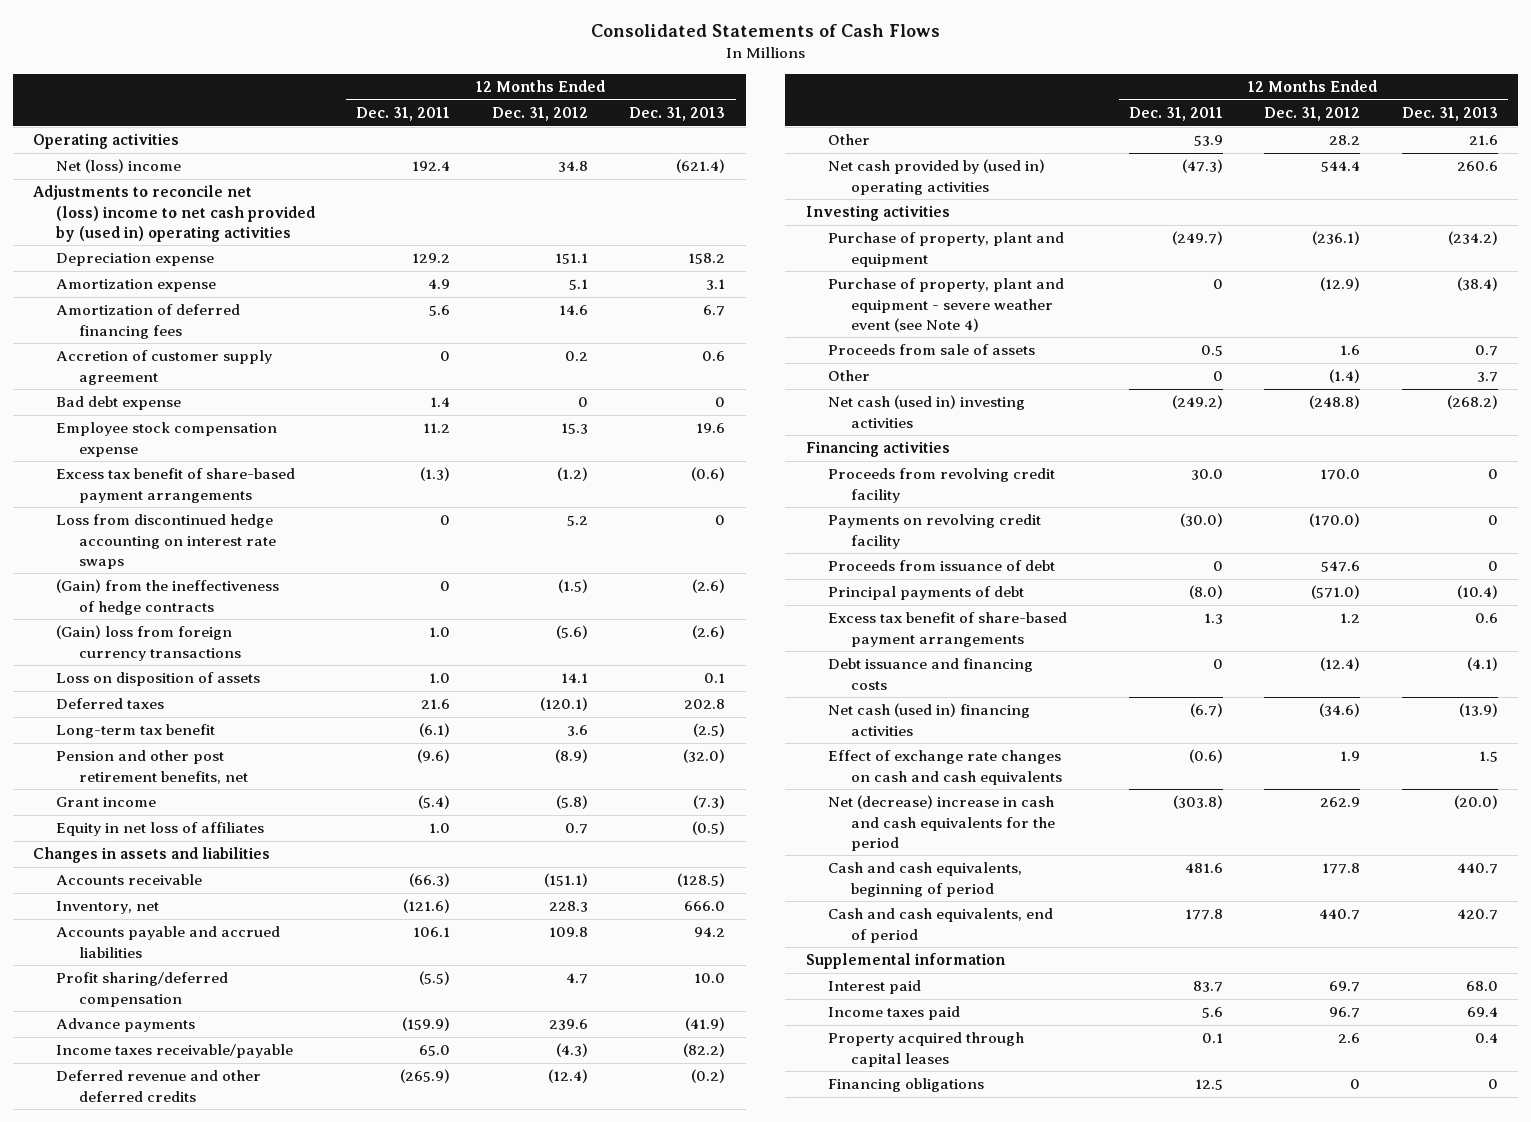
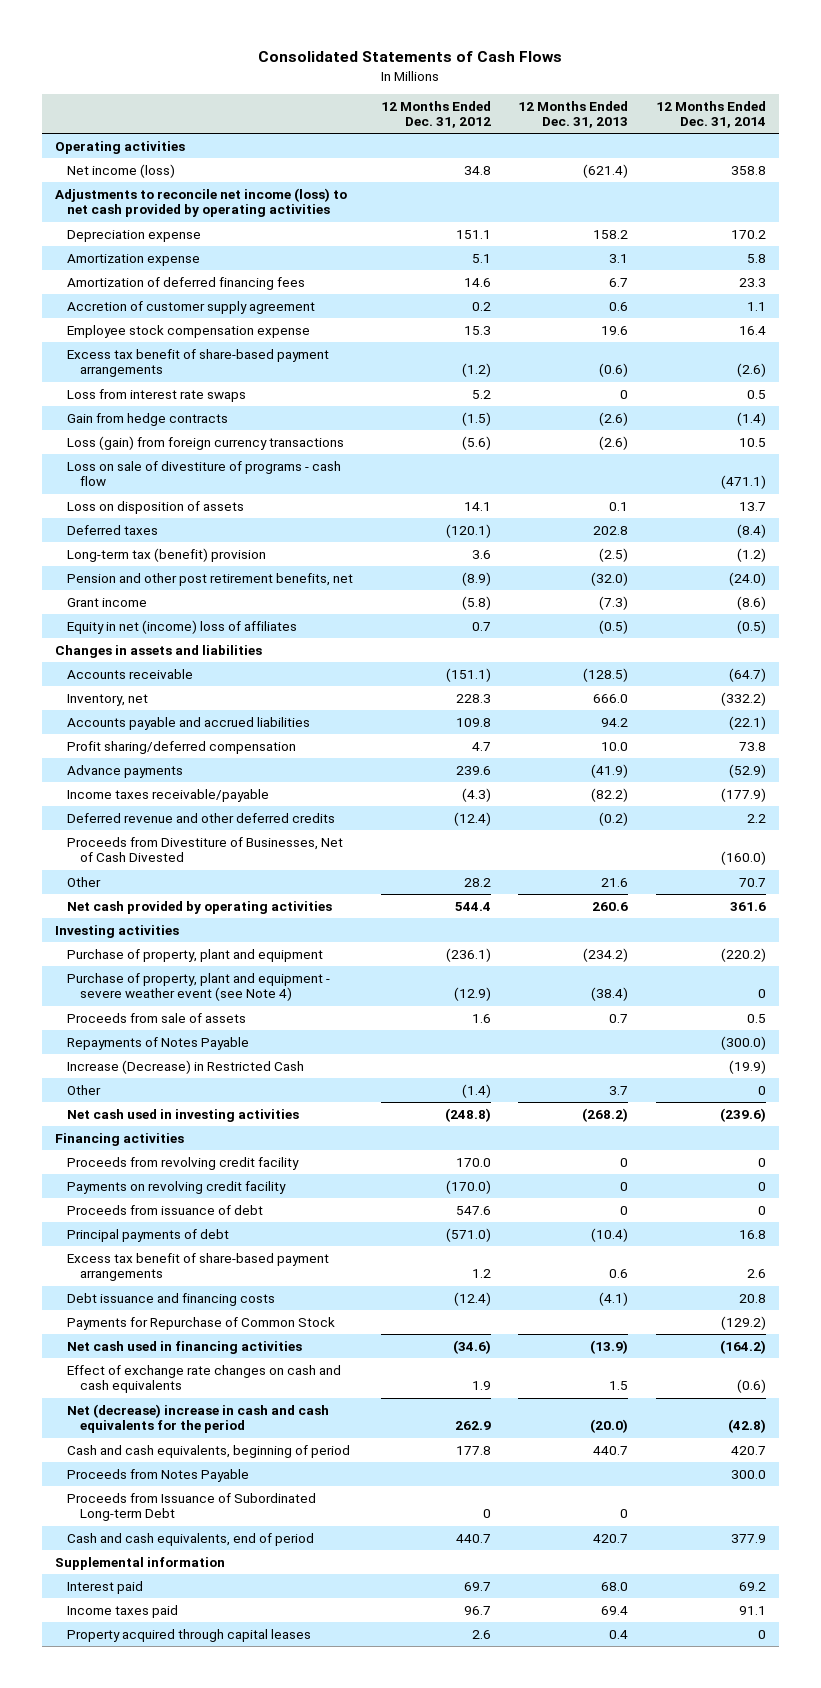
- | 12 Months Ended Dec. 31, 2011 | 12 Months Ended Dec. 31, 2012 | 12 Months Ended Dec. 31, 2013
+ | 12 Months Ended Dec. 31, 2012 | 12 Months Ended Dec. 31, 2013 | 12 Months Ended Dec. 31, 2014
- Net (loss) income | 192.4 | 34.8 | (621.4)
- Adjustments to reconcile net (loss) income to net cash provided by (used in) operating activities
+ Net income (loss) | 34.8 | (621.4) | 358.8
+ Adjustments to reconcile net income (loss) to net cash provided by operating activities
- Bad debt expense | 1.4 | 0 | 0
- Loss from discontinued hedge accounting on interest rate swaps | 0 | 5.2 | 0
- (Gain) from the ineffectiveness of hedge contracts | 0 | (1.5) | (2.6)
- (Gain) loss from foreign currency transactions | 1.0 | (5.6) | (2.6)
+ Loss from interest rate swaps | 5.2 | 0 | 0.5
+ Gain from hedge contracts | (1.5) | (2.6) | (1.4)
+ Loss (gain) from foreign currency transactions | (5.6) | (2.6) | 10.5
+ Loss on sale of divestiture of programs - cash flow | | | (471.1)
- Long-term tax benefit | (6.1) | 3.6 | (2.5)
+ Long-term tax (benefit) provision | 3.6 | (2.5) | (1.2)
- Equity in net loss of affiliates | 1.0 | 0.7 | (0.5)
+ Equity in net (income) loss of affiliates | 0.7 | (0.5) | (0.5)
+ Proceeds from Divestiture of Businesses, Net of Cash Divested | | | (160.0)
- Net cash provided by (used in) operating activities | (47.3) | 544.4 | 260.6
+ Net cash provided by operating activities | 544.4 | 260.6 | 361.6
+ Repayments of Notes Payable | | | (300.0)
+ Increase (Decrease) in Restricted Cash | | | (19.9)
- Net cash (used in) investing activities | (249.2) | (248.8) | (268.2)
+ Net cash used in investing activities | (248.8) | (268.2) | (239.6)
- Net cash (used in) financing activities | (6.7) | (34.6) | (13.9)
+ Payments for Repurchase of Common Stock | | | (129.2)
+ Net cash used in financing activities | (34.6) | (13.9) | (164.2)
+ Proceeds from Notes Payable | | | 300.0
+ Proceeds from Issuance of Subordinated Long-term Debt | 0 | 0 |
- Financing obligations | 12.5 | 0 | 0

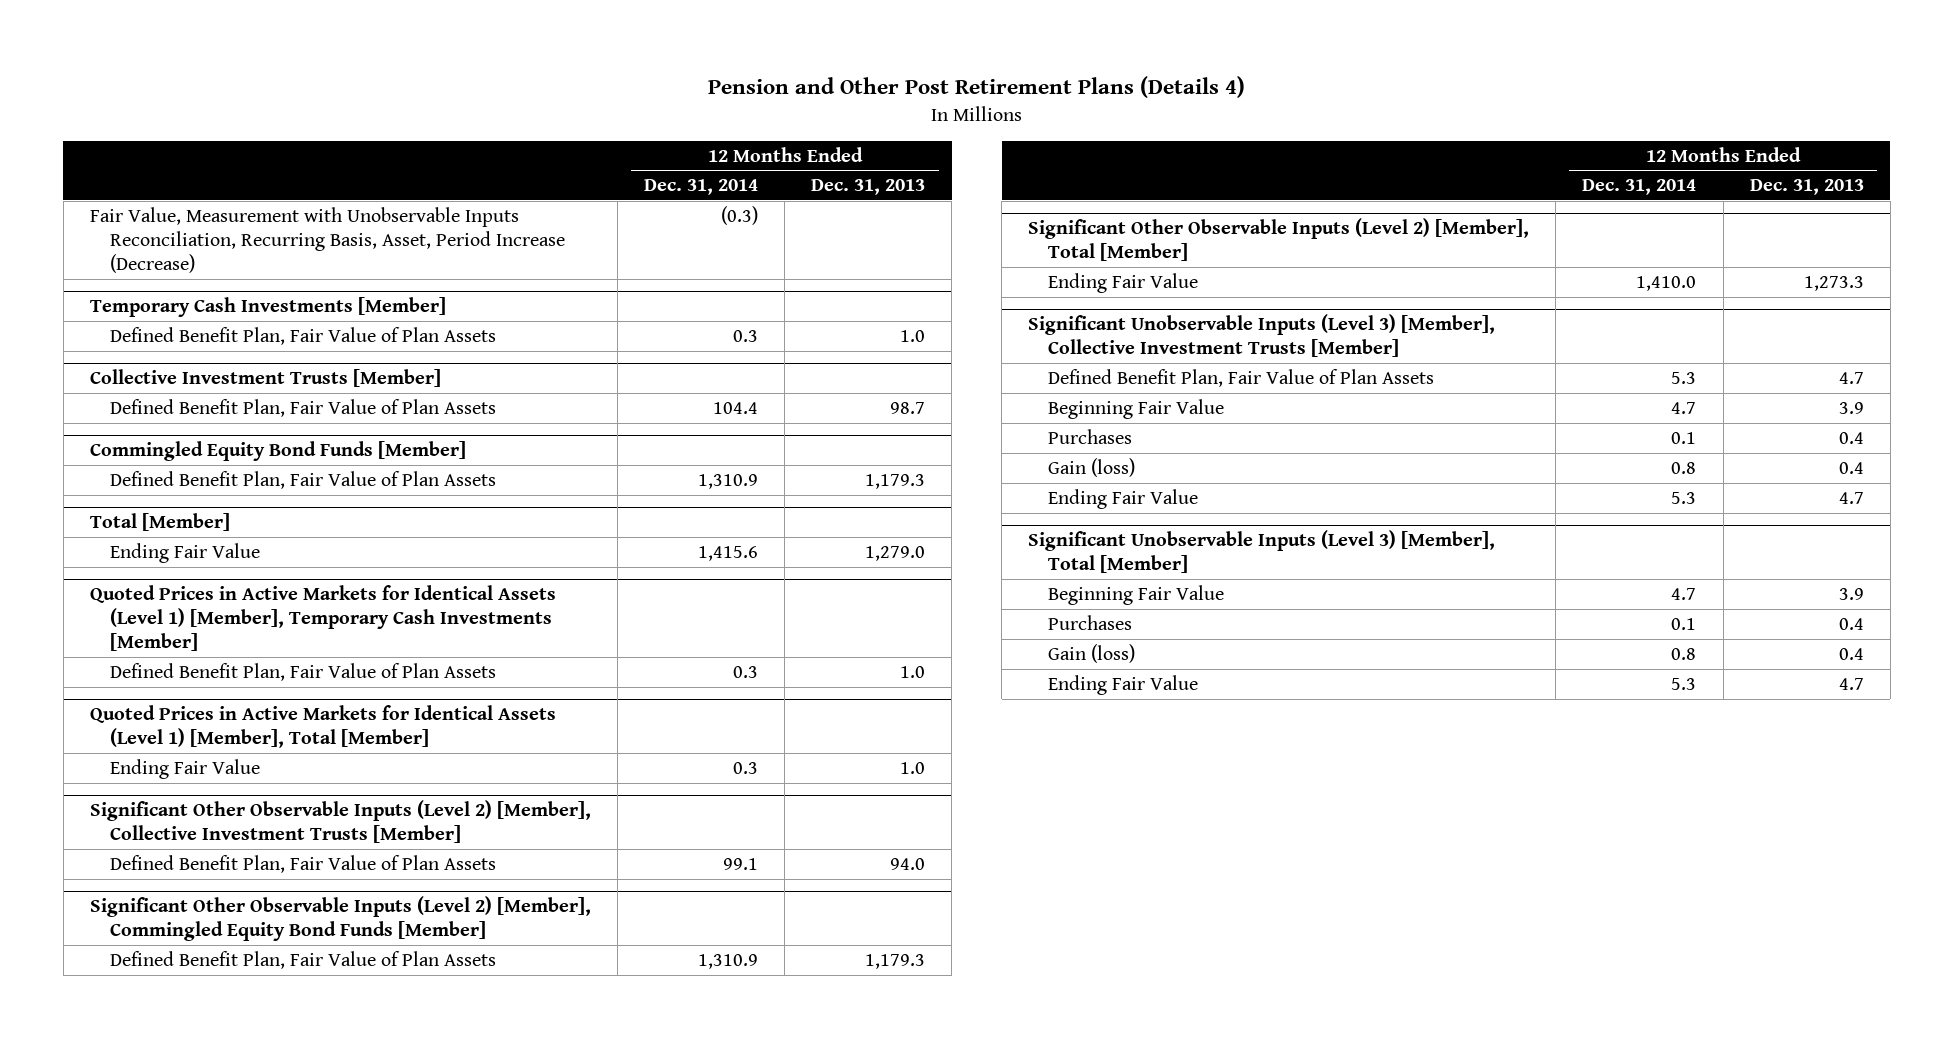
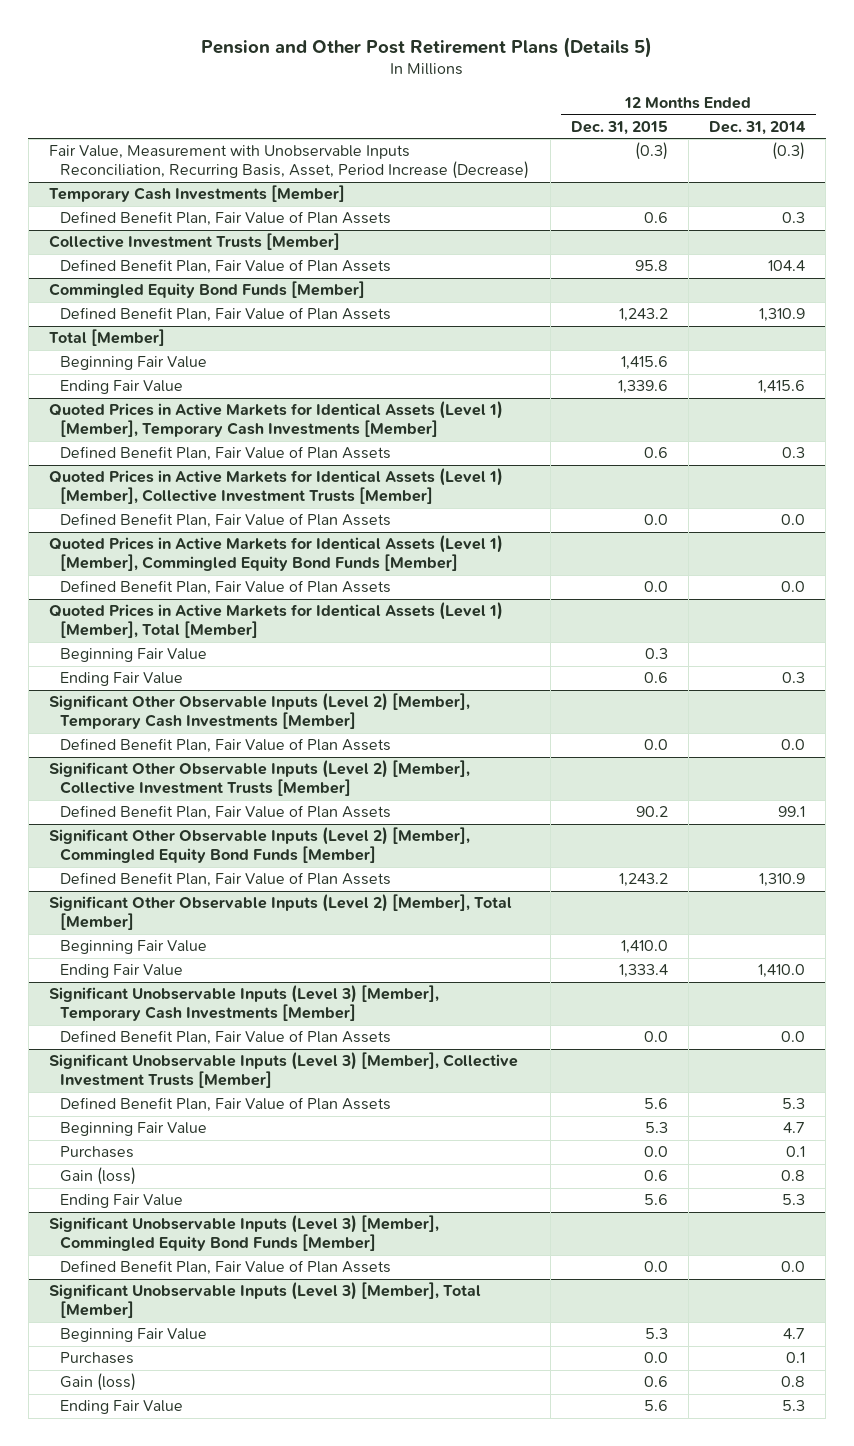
- Pension and Other Post Retirement Plans (Details 4)
+ Pension and Other Post Retirement Plans (Details 5)
- | 12 Months Ended Dec. 31, 2014 | 12 Months Ended Dec. 31, 2013
+ | 12 Months Ended Dec. 31, 2015 | 12 Months Ended Dec. 31, 2014
@ Total [Member]
+ Beginning Fair Value | 1,415.6 |
+ Quoted Prices in Active Markets for Identical Assets (Level 1) [Member], Collective Investment Trusts [Member]
+ Defined Benefit Plan, Fair Value of Plan Assets | 0.0 | 0.0
+ Quoted Prices in Active Markets for Identical Assets (Level 1) [Member], Commingled Equity Bond Funds [Member]
+ Defined Benefit Plan, Fair Value of Plan Assets | 0.0 | 0.0
@ Quoted Prices in Active Markets for Identical Assets (Level 1) [Member], Total [Member]
+ Beginning Fair Value | 0.3 |
+ Significant Other Observable Inputs (Level 2) [Member], Temporary Cash Investments [Member]
+ Defined Benefit Plan, Fair Value of Plan Assets | 0.0 | 0.0
@ Significant Other Observable Inputs (Level 2) [Member], Total [Member]
+ Beginning Fair Value | 1,410.0 |
+ Significant Unobservable Inputs (Level 3) [Member], Temporary Cash Investments [Member]
+ Defined Benefit Plan, Fair Value of Plan Assets | 0.0 | 0.0
+ Significant Unobservable Inputs (Level 3) [Member], Commingled Equity Bond Funds [Member]
+ Defined Benefit Plan, Fair Value of Plan Assets | 0.0 | 0.0

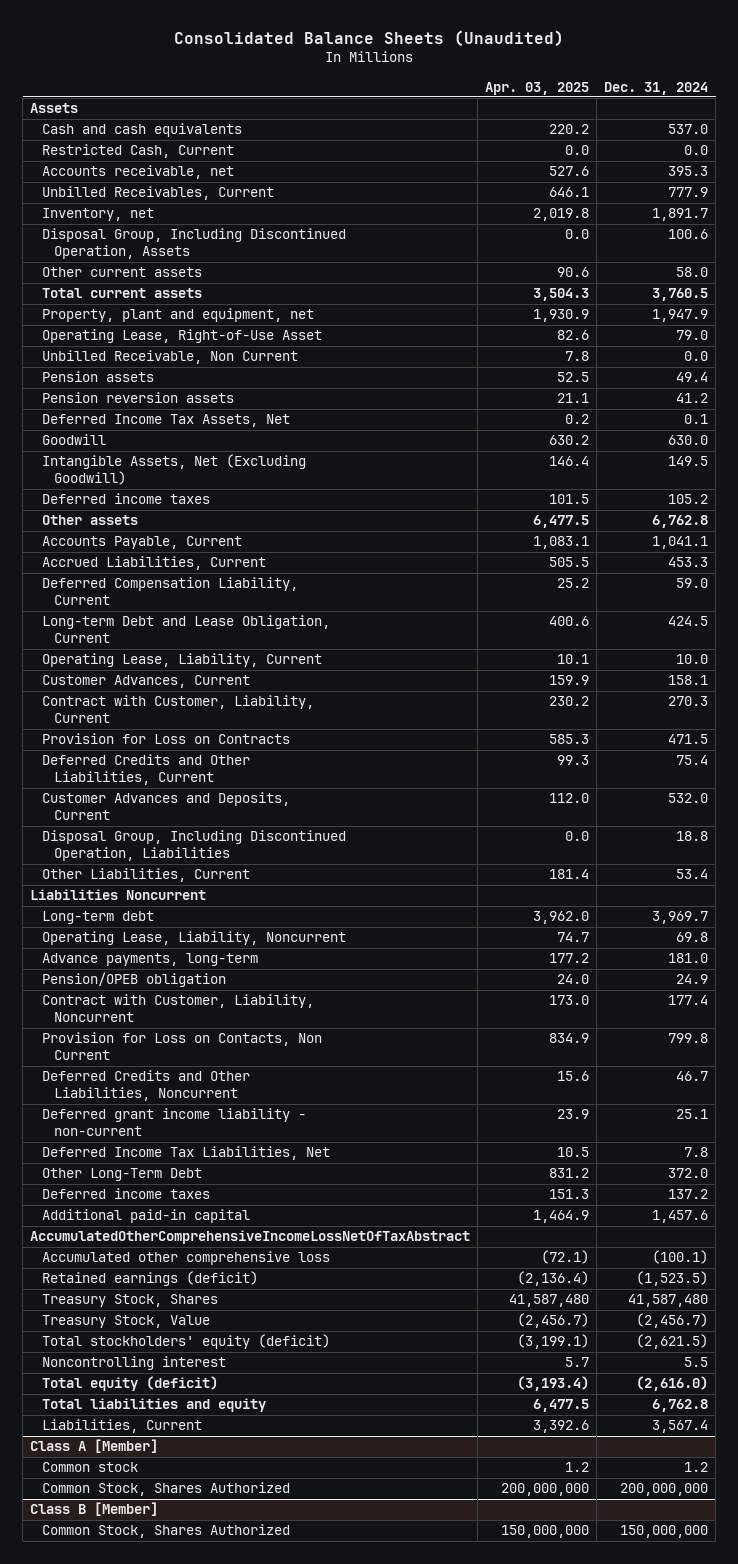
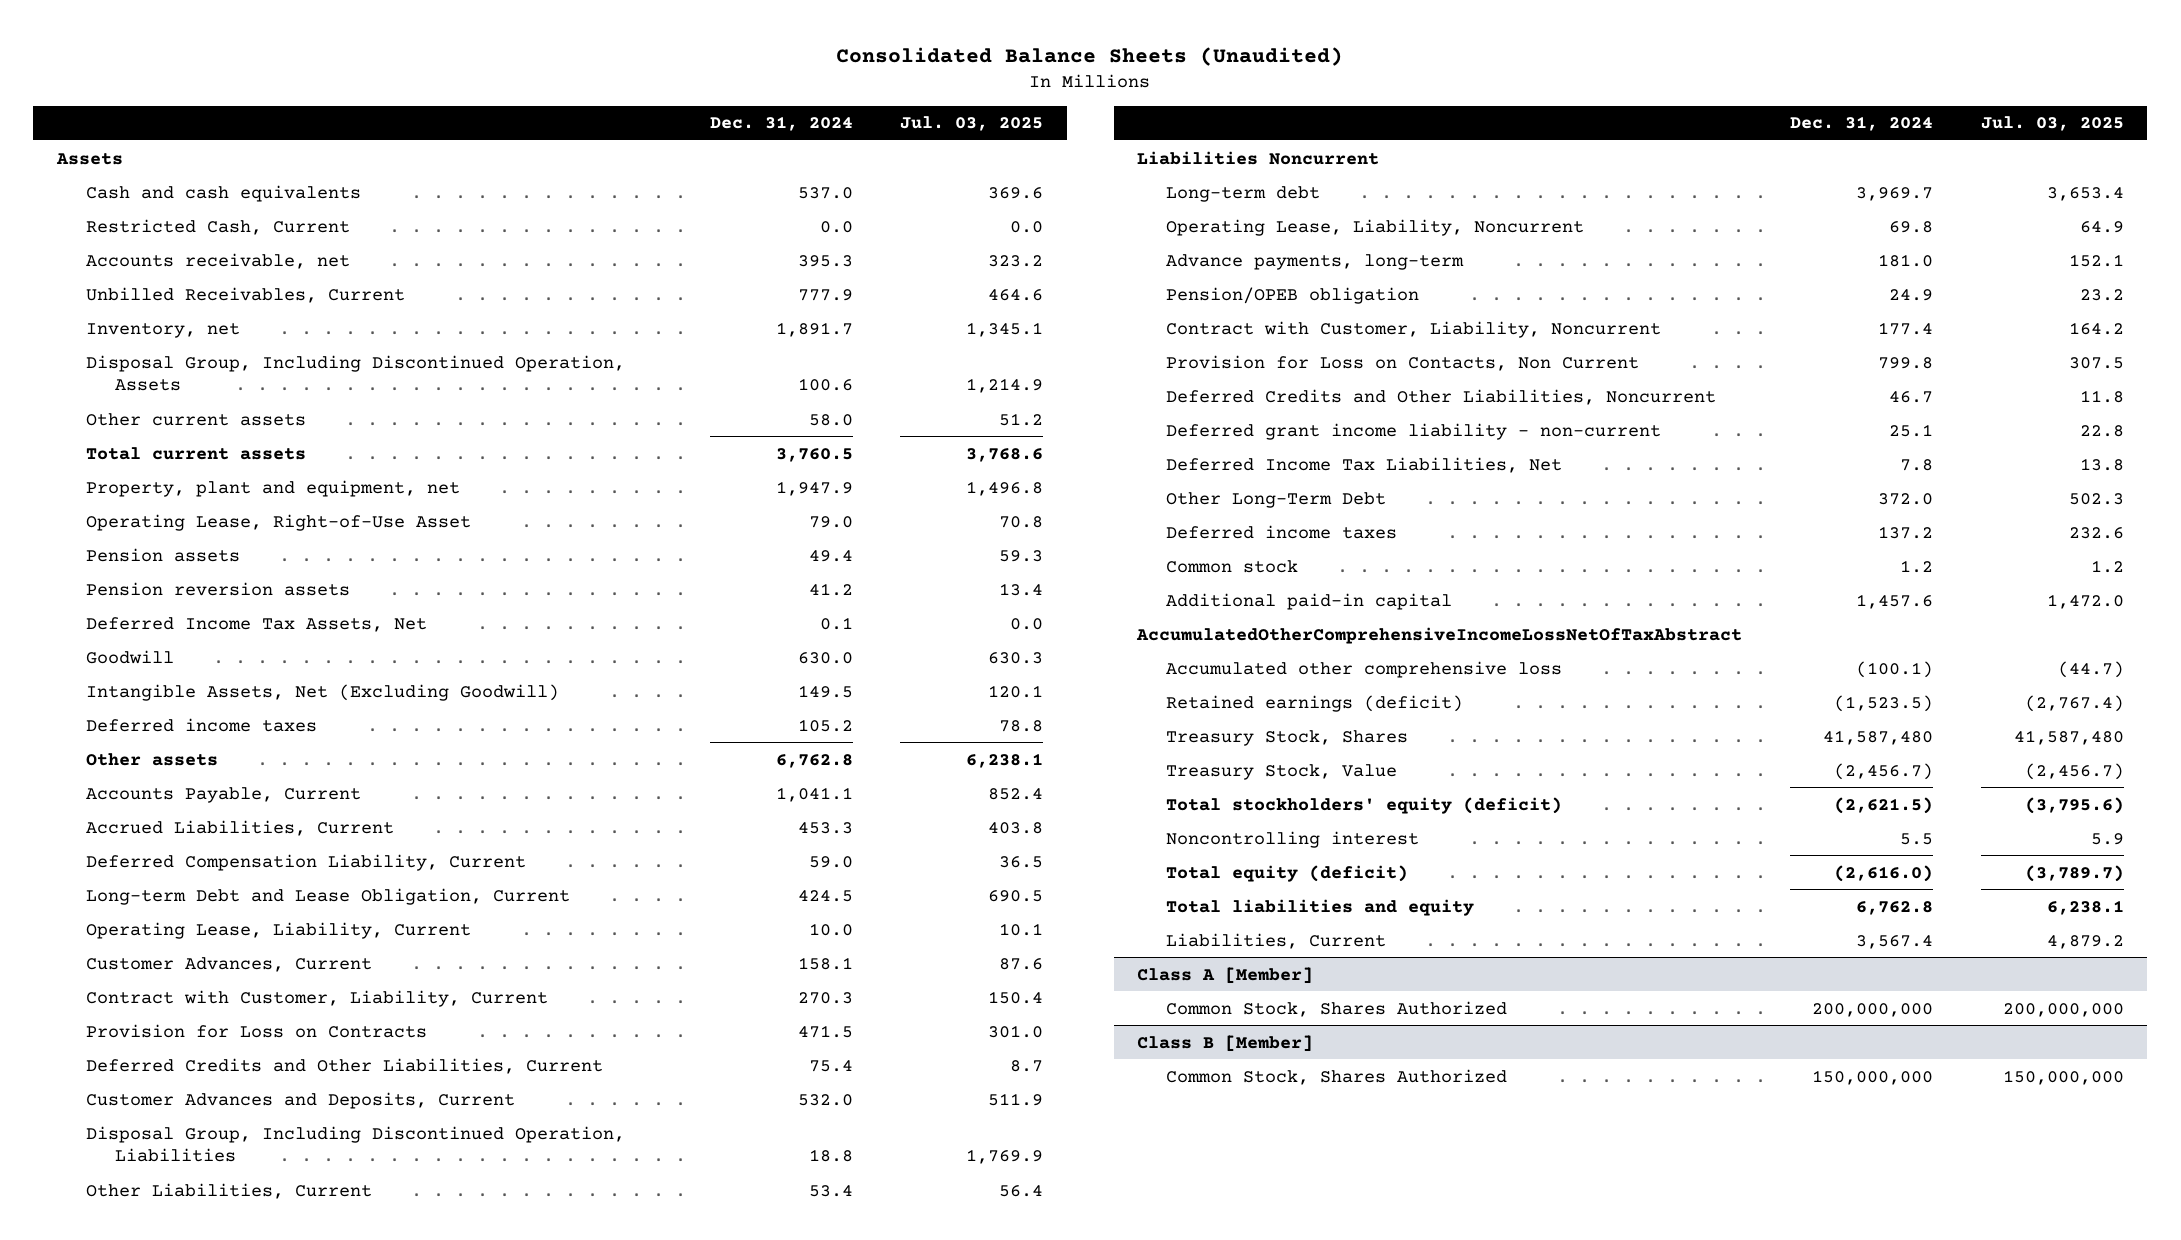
- | Apr. 03, 2025 | Dec. 31, 2024
+ | Dec. 31, 2024 | Jul. 03, 2025
- Unbilled Receivable, Non Current | 7.8 | 0.0
+ Common stock | 1.2 | 1.2
@ Class A [Member]
- Common stock | 1.2 | 1.2

